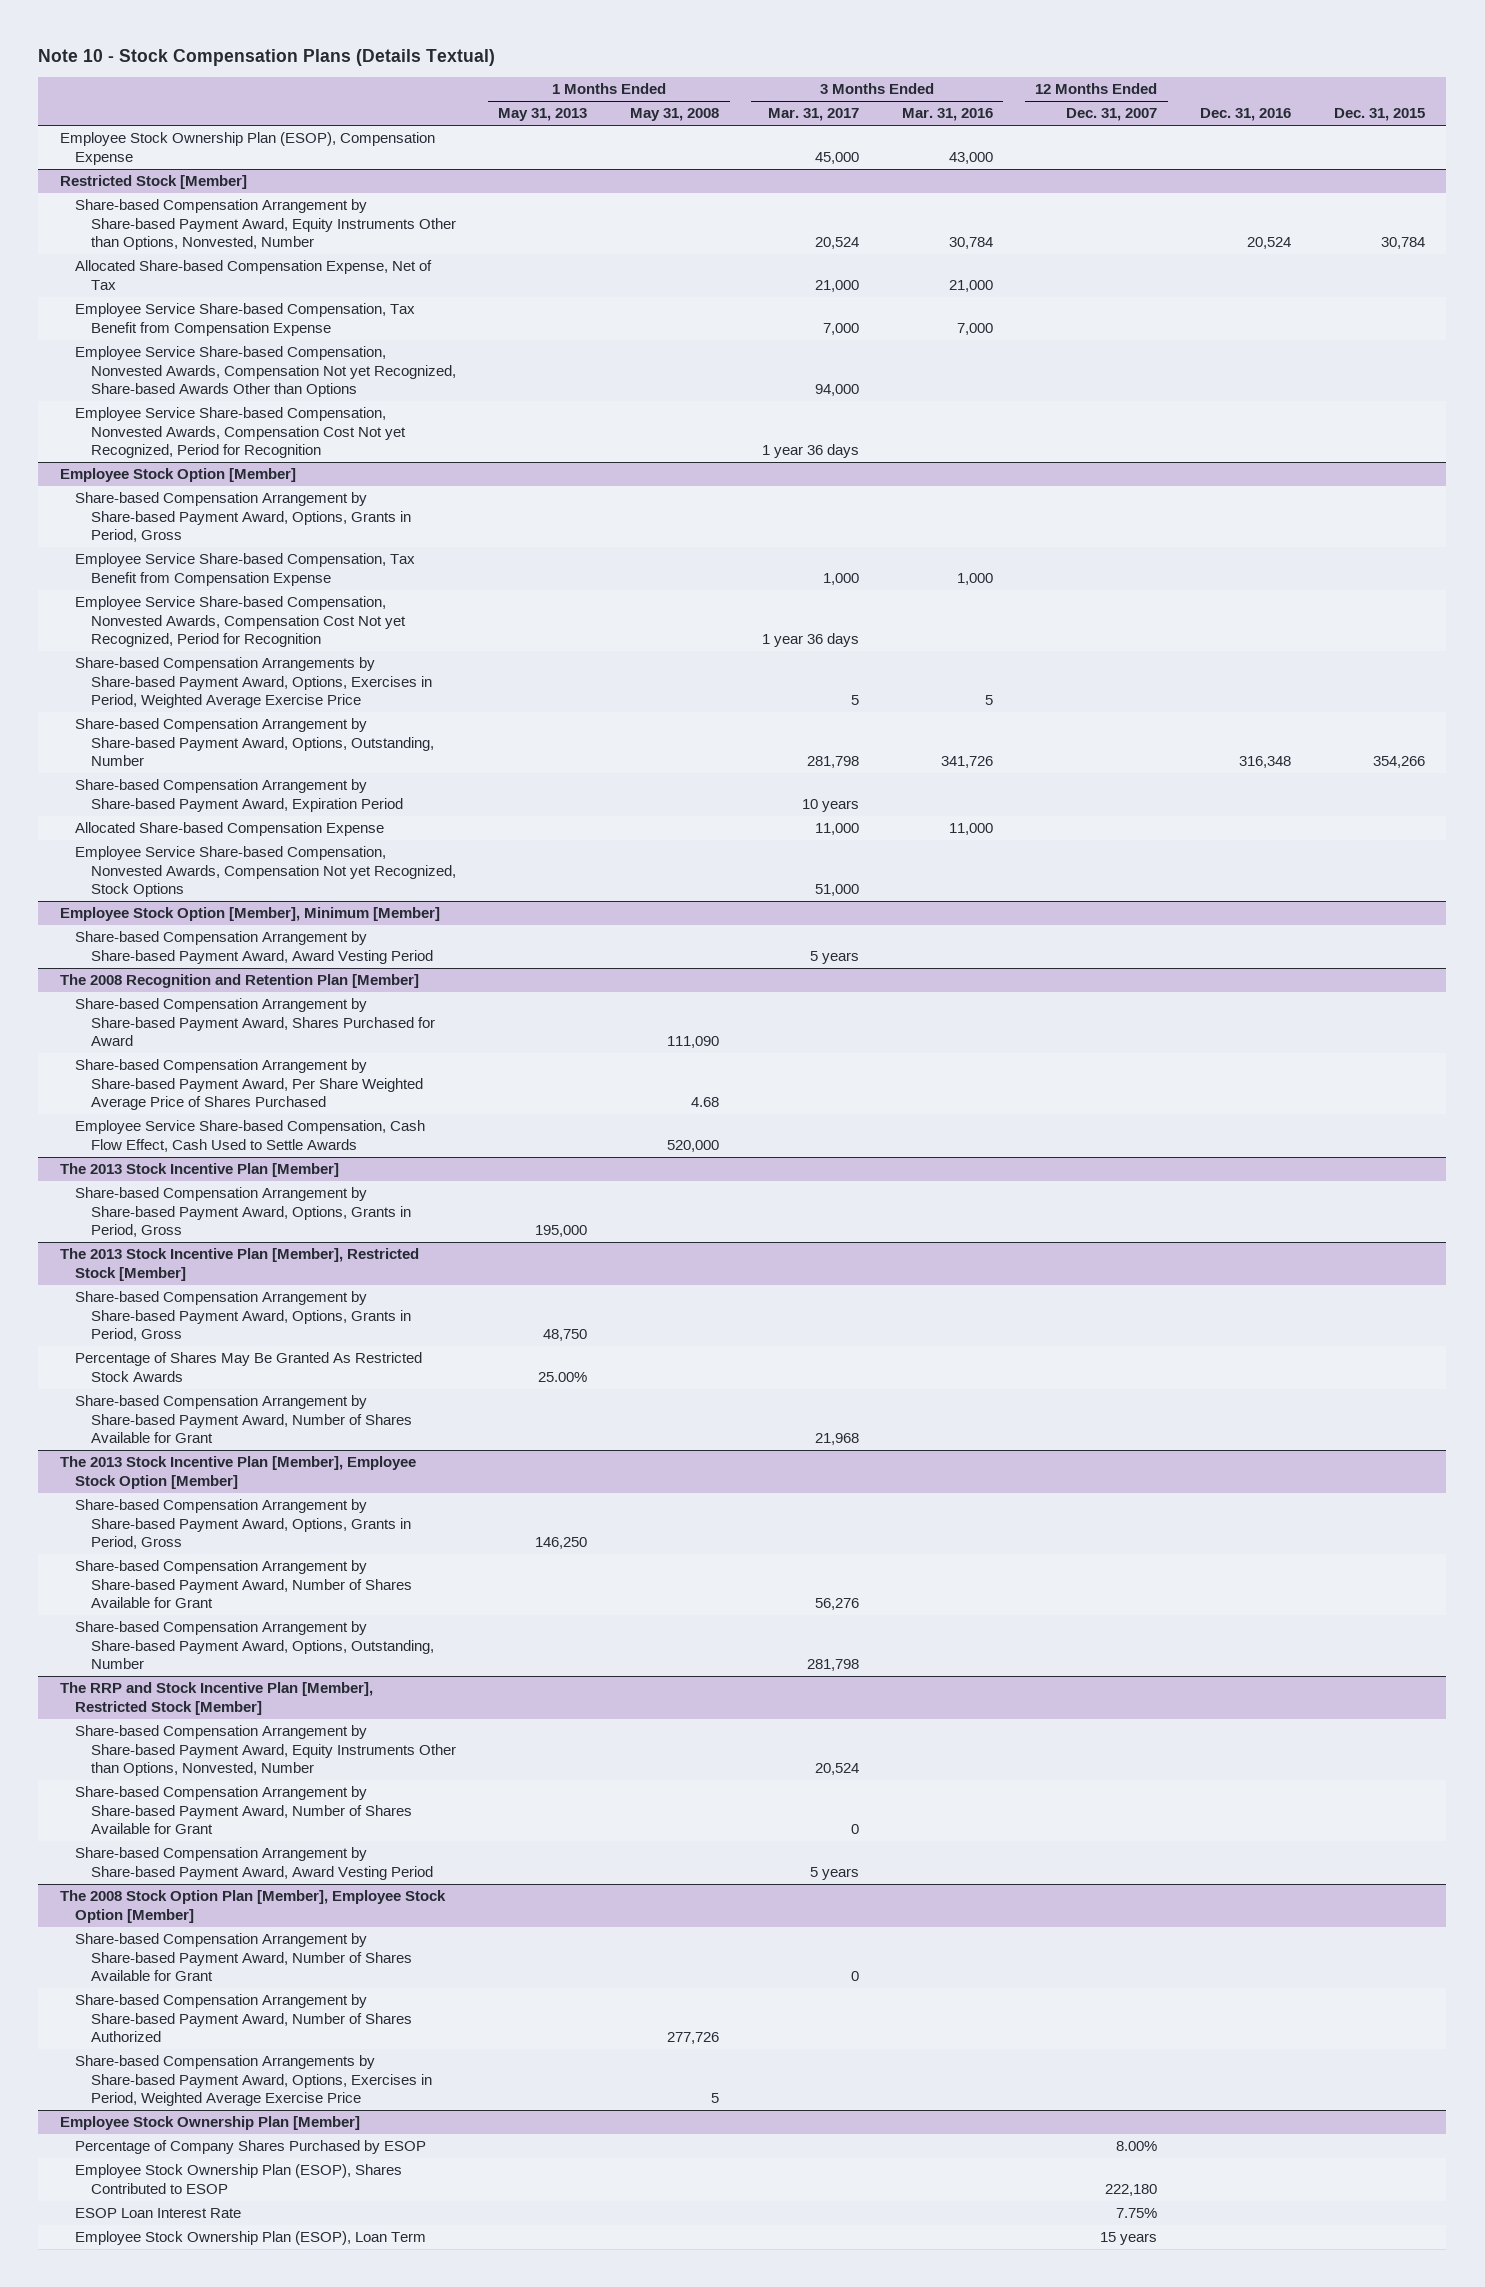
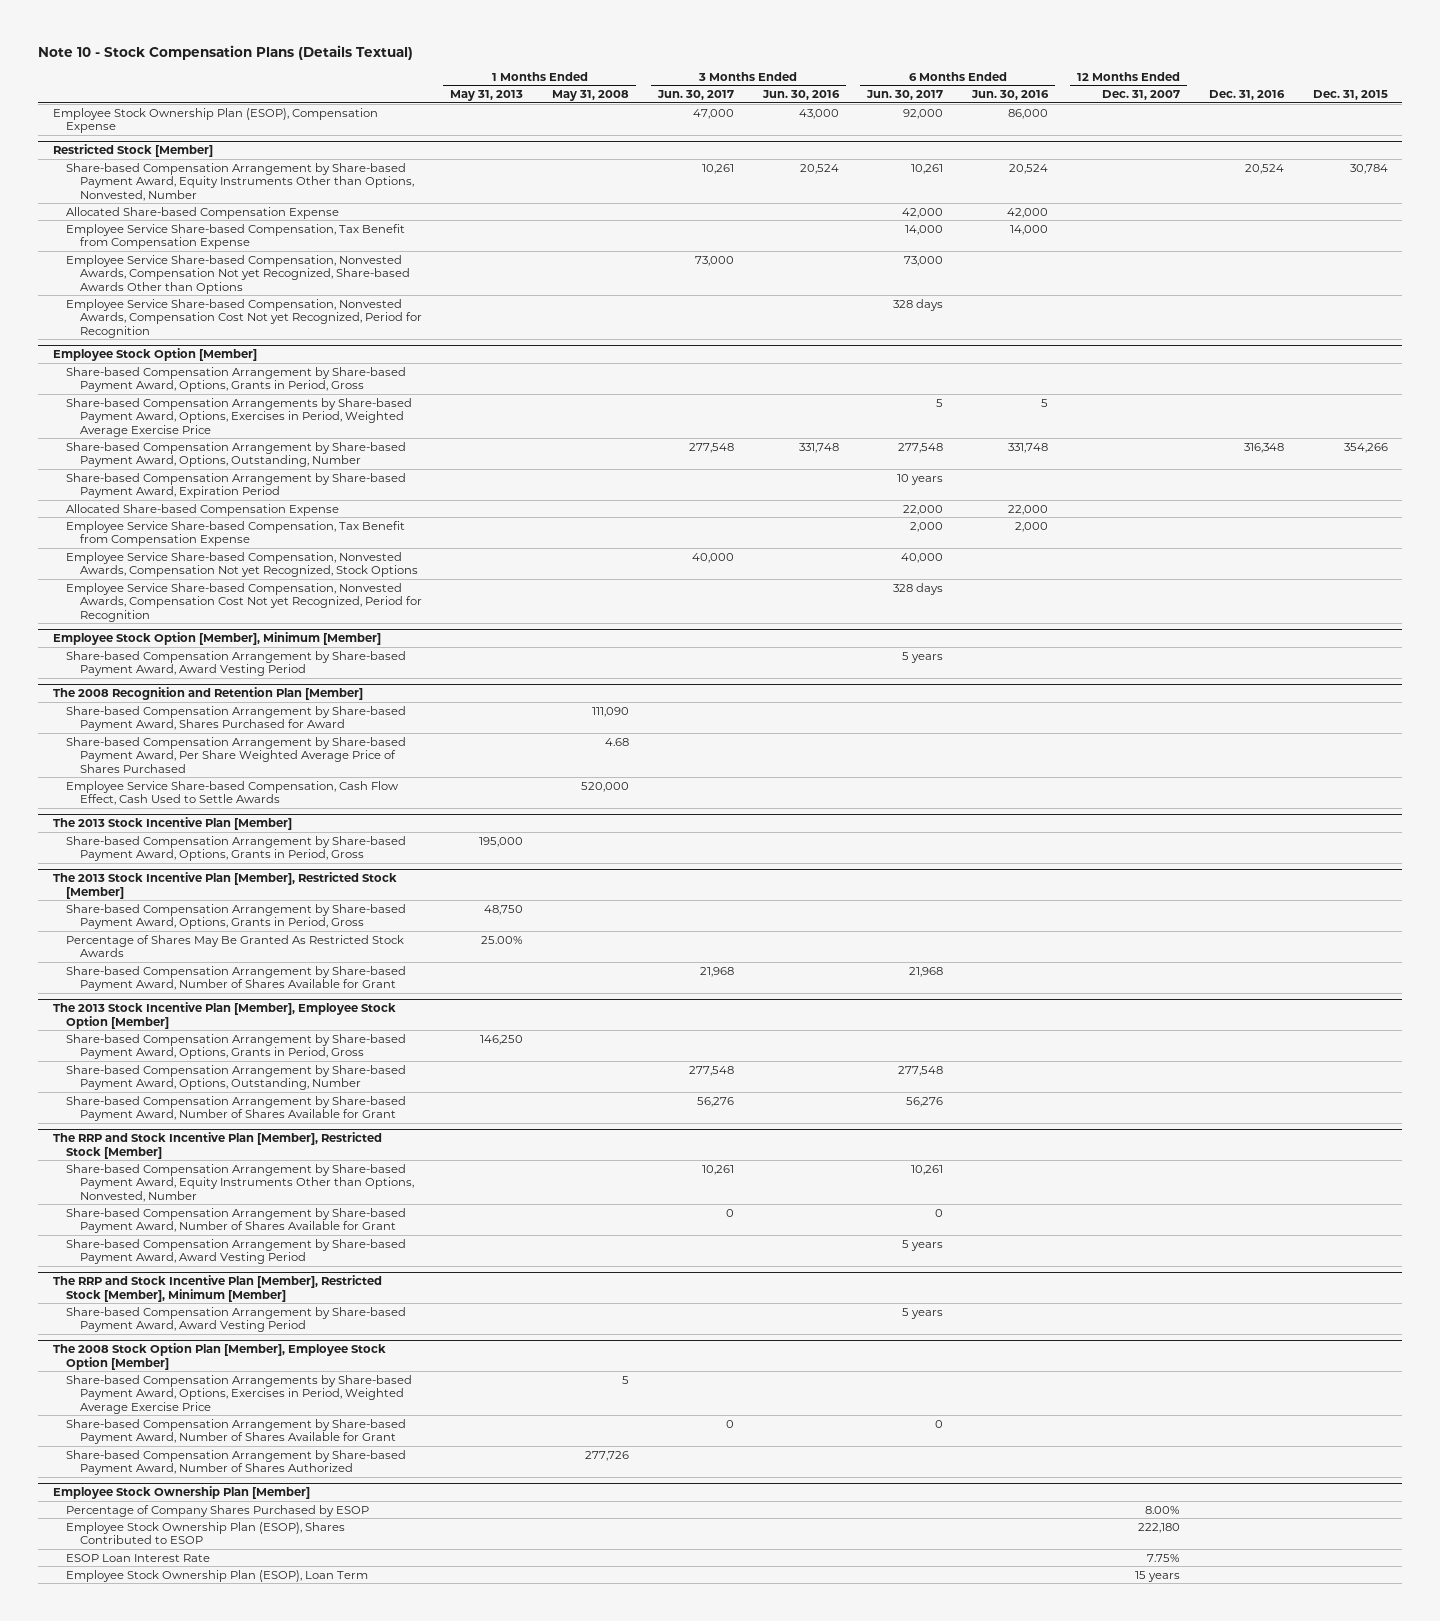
- | 1 Months Ended May 31, 2013 | 1 Months Ended May 31, 2008 | 3 Months Ended Mar. 31, 2017 | 3 Months Ended Mar. 31, 2016 | 12 Months Ended Dec. 31, 2007 | Dec. 31, 2016 | Dec. 31, 2015
+ | 1 Months Ended May 31, 2013 | 1 Months Ended May 31, 2008 | 3 Months Ended Jun. 30, 2017 | 3 Months Ended Jun. 30, 2016 | 6 Months Ended Jun. 30, 2017 | 6 Months Ended Jun. 30, 2016 | 12 Months Ended Dec. 31, 2007 | Dec. 31, 2016 | Dec. 31, 2015
@ Restricted Stock [Member]
- Allocated Share-based Compensation Expense, Net of Tax | | | 21,000 | 21,000 | | |
+ Allocated Share-based Compensation Expense | | | | | 42,000 | 42,000 | | |
@ Employee Stock Option [Member]
moved down: Employee Service Share-based Compensation, Tax Benefit from Compensation Expense | | | | | 2,000 | 2,000 | | |
moved down: Employee Service Share-based Compensation, Nonvested Awards, Compensation Cost Not yet Recognized, Period for Recognition | | | | | 328 days | | | |
@ The 2013 Stock Incentive Plan [Member], Employee Stock Option [Member]
moved down: Share-based Compensation Arrangement by Share-based Payment Award, Number of Shares Available for Grant | | | 56,276 | | 56,276 | | | |
+ The RRP and Stock Incentive Plan [Member], Restricted Stock [Member], Minimum [Member]
+ Share-based Compensation Arrangement by Share-based Payment Award, Award Vesting Period | | | | | 5 years | | | |
@ The 2008 Stock Option Plan [Member], Employee Stock Option [Member]
moved up: Share-based Compensation Arrangements by Share-based Payment Award, Options, Exercises in Period, Weighted Average Exercise Price | | 5 | | | | | | |

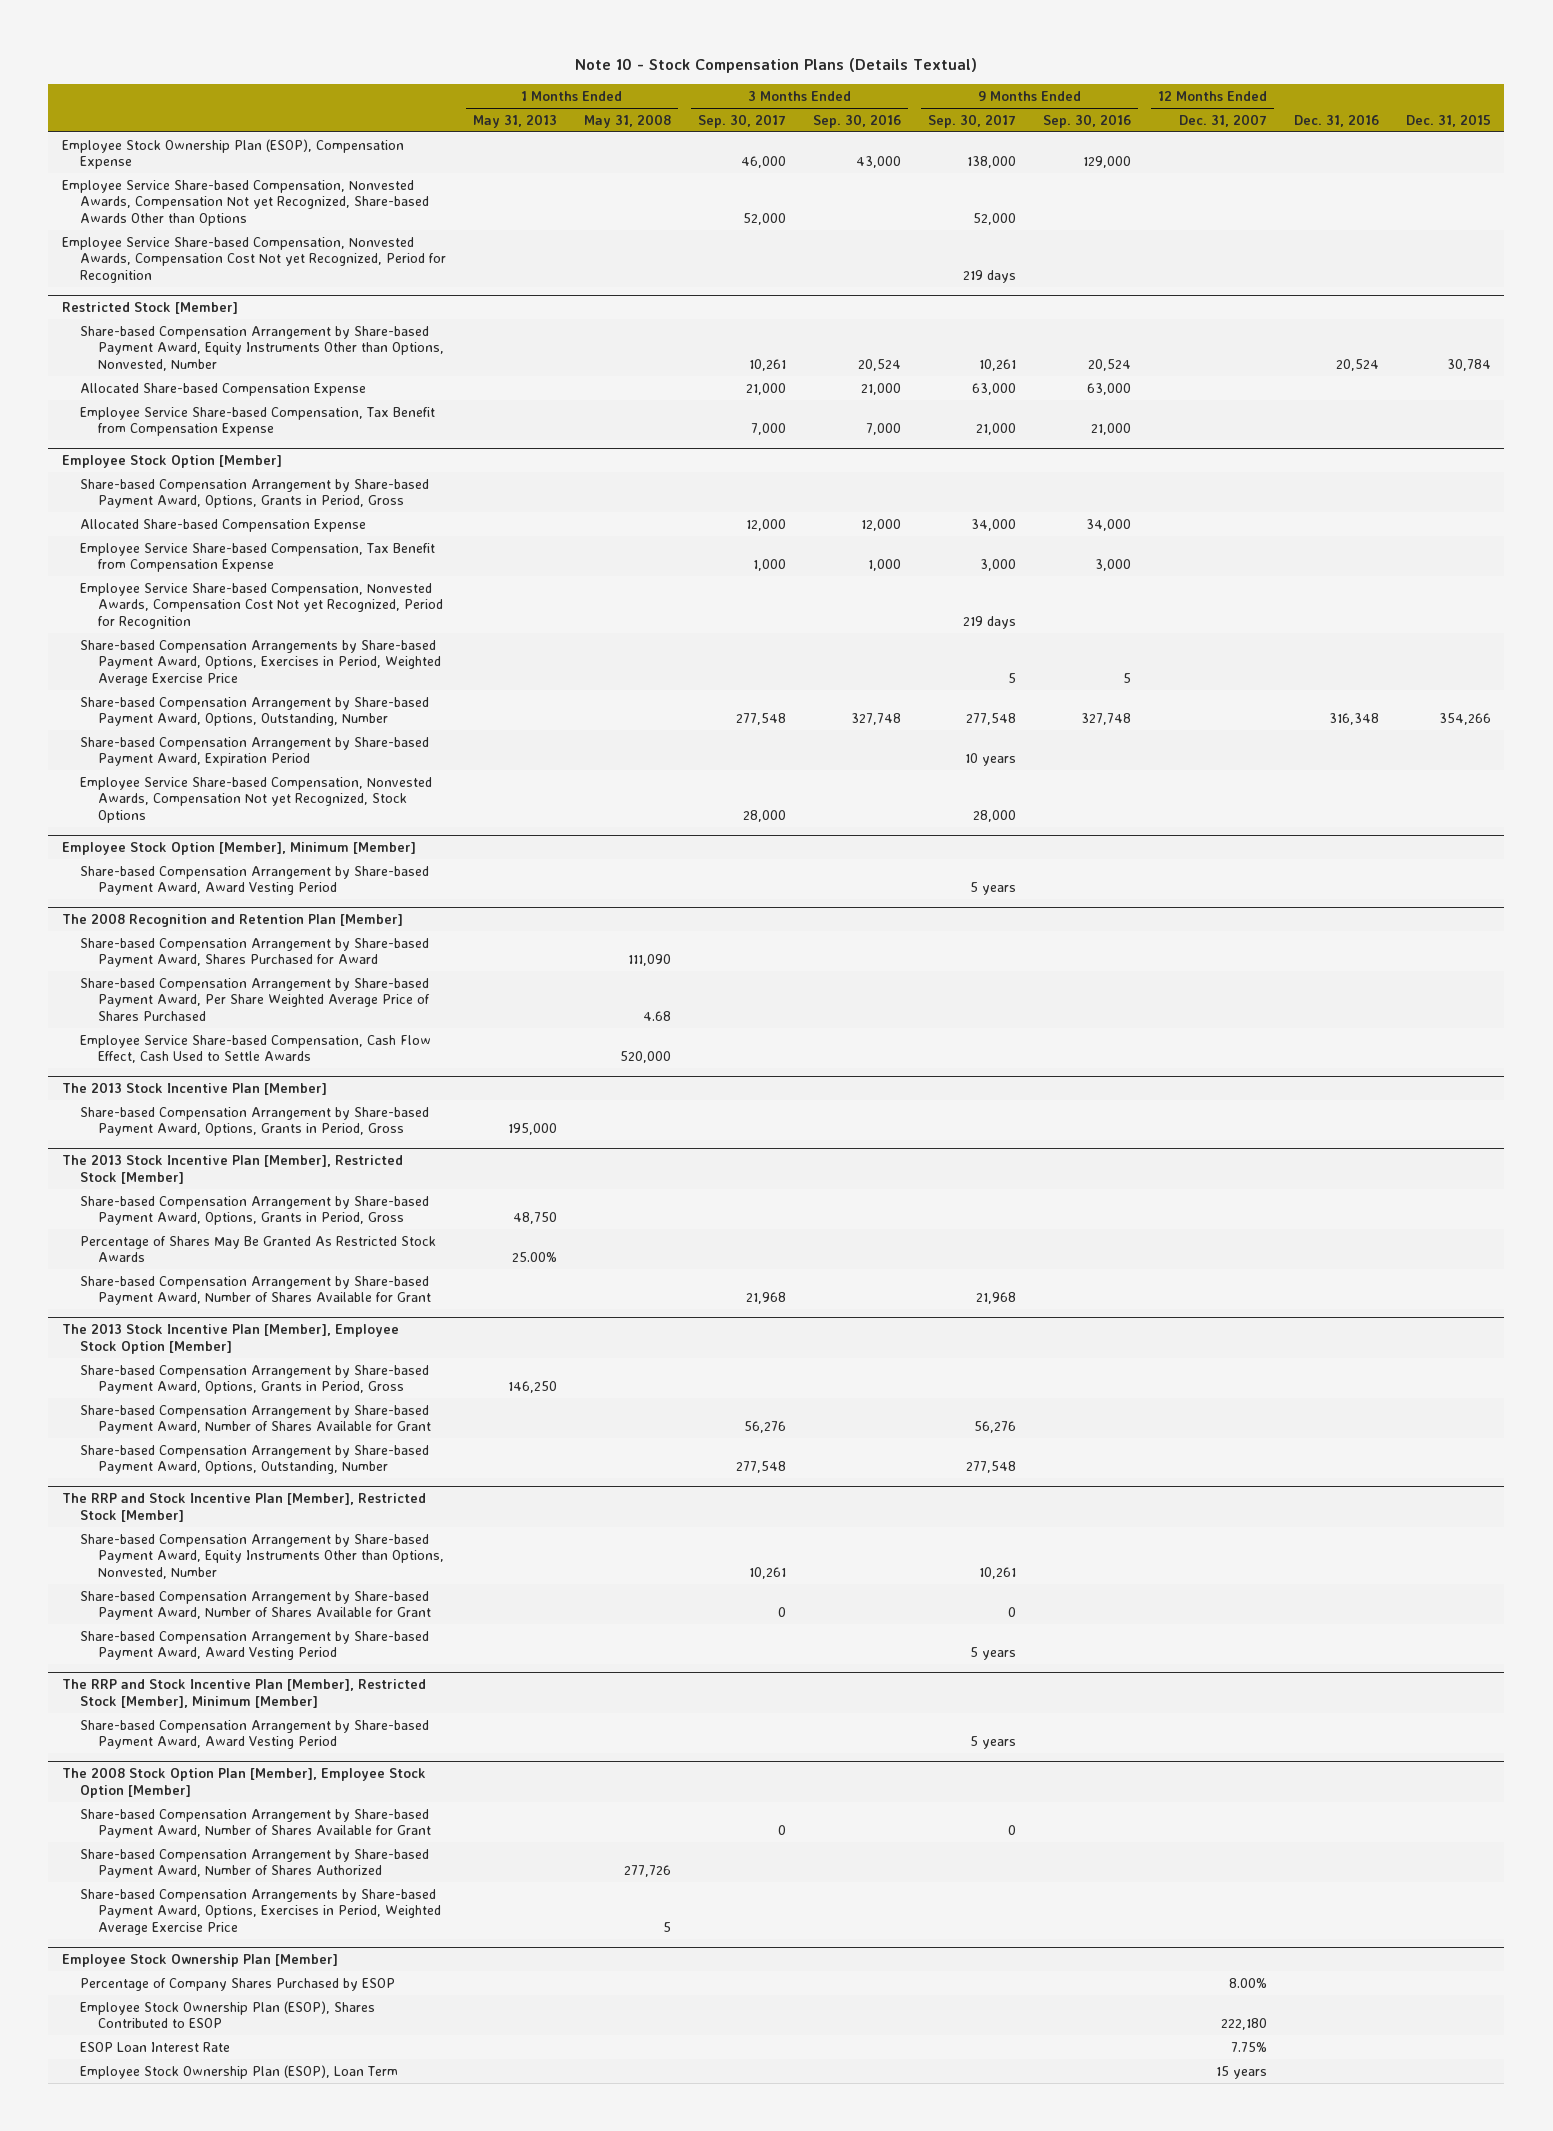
- | 1 Months Ended May 31, 2013 | 1 Months Ended May 31, 2008 | 3 Months Ended Jun. 30, 2017 | 3 Months Ended Jun. 30, 2016 | 6 Months Ended Jun. 30, 2017 | 6 Months Ended Jun. 30, 2016 | 12 Months Ended Dec. 31, 2007 | Dec. 31, 2016 | Dec. 31, 2015
+ | 1 Months Ended May 31, 2013 | 1 Months Ended May 31, 2008 | 3 Months Ended Sep. 30, 2017 | 3 Months Ended Sep. 30, 2016 | 9 Months Ended Sep. 30, 2017 | 9 Months Ended Sep. 30, 2016 | 12 Months Ended Dec. 31, 2007 | Dec. 31, 2016 | Dec. 31, 2015
+ Employee Service Share-based Compensation, Nonvested Awards, Compensation Not yet Recognized, Share-based Awards Other than Options | | | 52,000 | | 52,000 | | | |
+ Employee Service Share-based Compensation, Nonvested Awards, Compensation Cost Not yet Recognized, Period for Recognition | | | | | 219 days | | | |
@ Restricted Stock [Member]
- Employee Service Share-based Compensation, Nonvested Awards, Compensation Not yet Recognized, Share-based Awards Other than Options | | | 73,000 | | 73,000 | | | |
- Employee Service Share-based Compensation, Nonvested Awards, Compensation Cost Not yet Recognized, Period for Recognition | | | | | 328 days | | | |
@ Employee Stock Option [Member]
moved up: Allocated Share-based Compensation Expense | | | 12,000 | 12,000 | 34,000 | 34,000 | | |
moved up: Employee Service Share-based Compensation, Tax Benefit from Compensation Expense | | | 1,000 | 1,000 | 3,000 | 3,000 | | |
moved up: Employee Service Share-based Compensation, Nonvested Awards, Compensation Cost Not yet Recognized, Period for Recognition | | | | | 219 days | | | |
@ The 2013 Stock Incentive Plan [Member], Employee Stock Option [Member]
moved down: Share-based Compensation Arrangement by Share-based Payment Award, Options, Outstanding, Number | | | 277,548 | | 277,548 | | | |
@ The 2008 Stock Option Plan [Member], Employee Stock Option [Member]
moved down: Share-based Compensation Arrangements by Share-based Payment Award, Options, Exercises in Period, Weighted Average Exercise Price | | 5 | | | | | | |

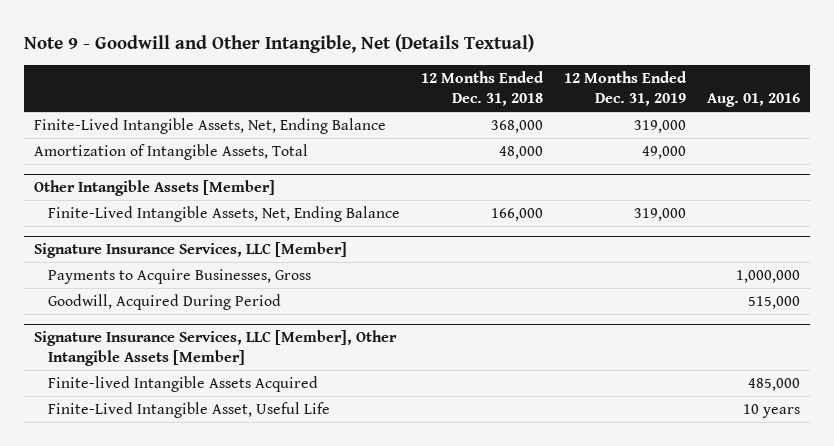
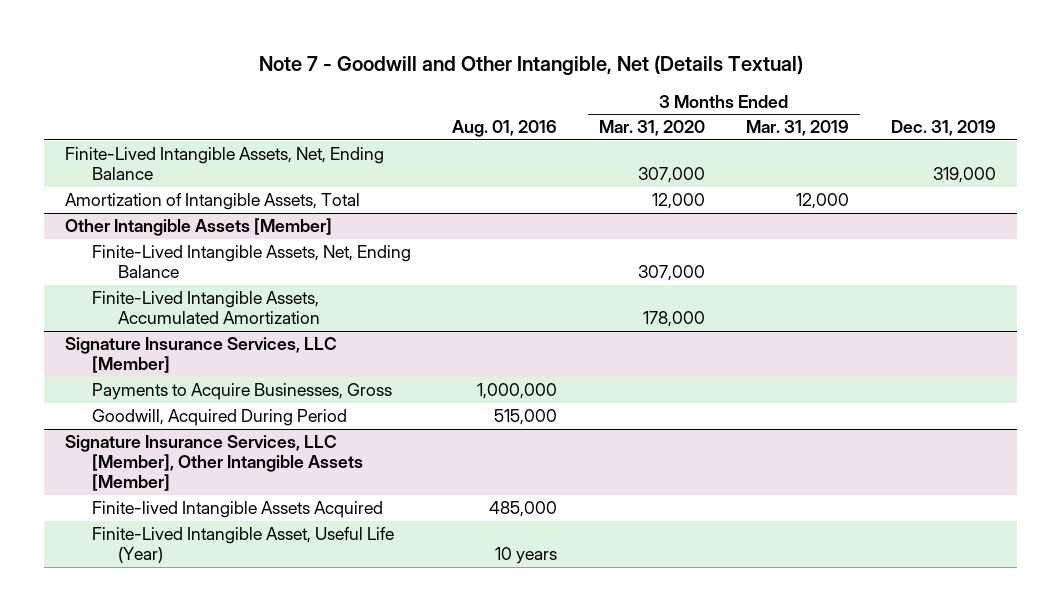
- Note 9 - Goodwill and Other Intangible, Net (Details Textual)
+ Note 7 - Goodwill and Other Intangible, Net (Details Textual)
- | 12 Months Ended Dec. 31, 2018 | 12 Months Ended Dec. 31, 2019 | Aug. 01, 2016
+ | Aug. 01, 2016 | 3 Months Ended Mar. 31, 2020 | 3 Months Ended Mar. 31, 2019 | Dec. 31, 2019
@ Other Intangible Assets [Member]
+ Finite-Lived Intangible Assets, Accumulated Amortization | | 178,000 | |
@ Signature Insurance Services, LLC [Member], Other Intangible Assets [Member]
- Finite-Lived Intangible Asset, Useful Life | | | 10 years
+ Finite-Lived Intangible Asset, Useful Life (Year) | 10 years | | |

